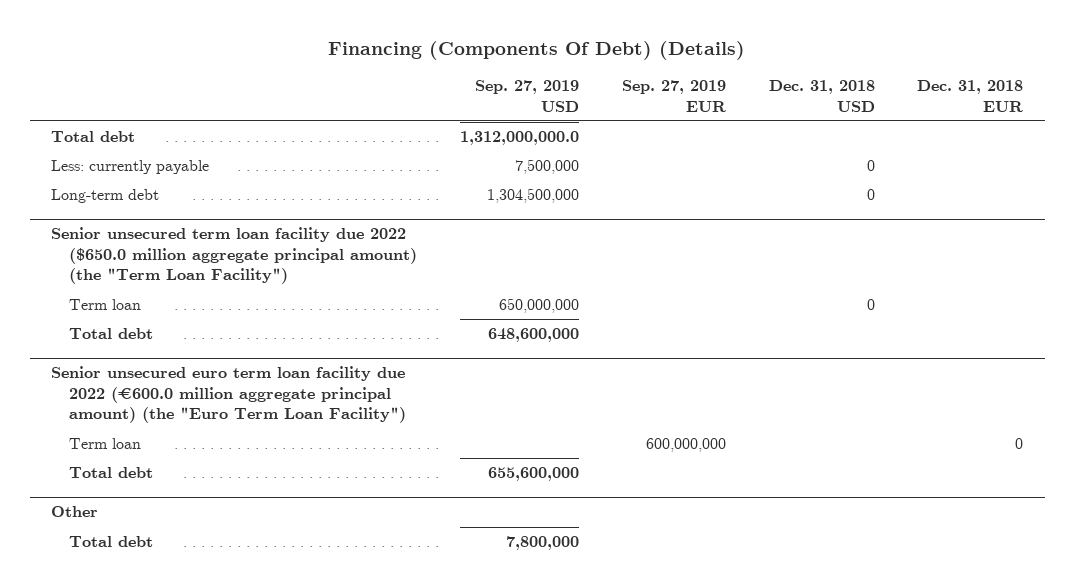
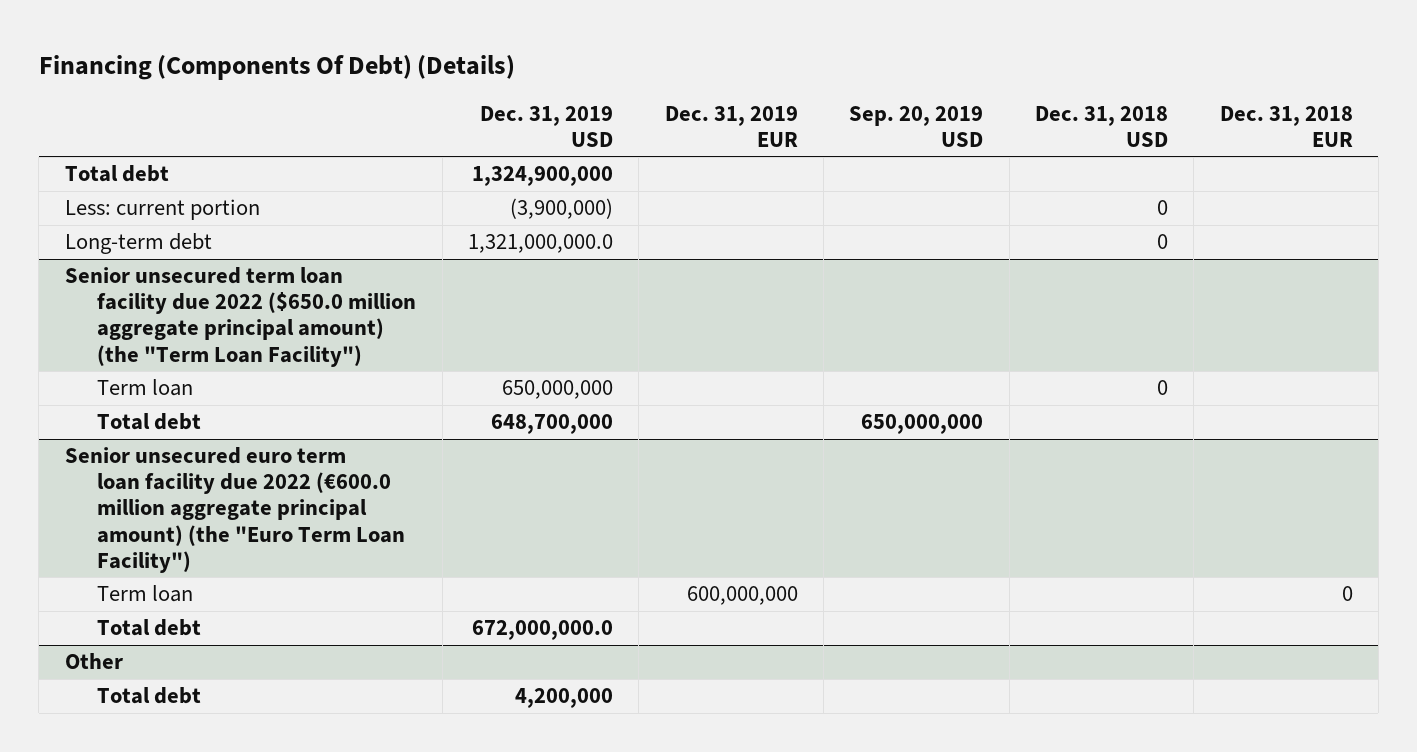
- | Sep. 27, 2019 USD | Sep. 27, 2019 EUR | Dec. 31, 2018 USD | Dec. 31, 2018 EUR
+ | Dec. 31, 2019 USD | Dec. 31, 2019 EUR | Sep. 20, 2019 USD | Dec. 31, 2018 USD | Dec. 31, 2018 EUR
- Less: currently payable | 7,500,000 | | 0 |
+ Less: current portion | (3,900,000) | | | 0 |

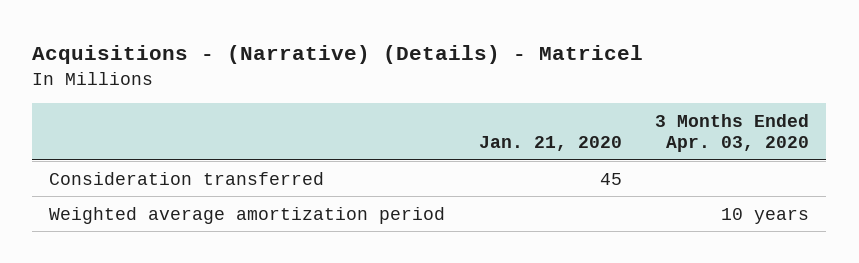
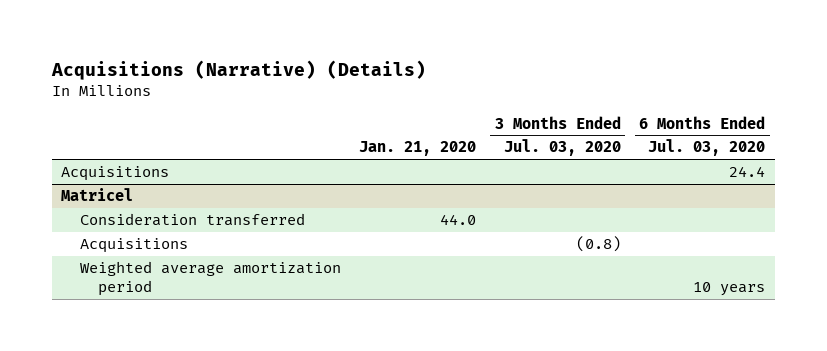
- Acquisitions - (Narrative) (Details) - Matricel
+ Acquisitions (Narrative) (Details)
- | Jan. 21, 2020 | 3 Months Ended Apr. 03, 2020
+ | Jan. 21, 2020 | 3 Months Ended Jul. 03, 2020 | 6 Months Ended Jul. 03, 2020
- Consideration transferred | 45 |
- Weighted average amortization period | | 10 years
+ Acquisitions | | | 24.4
+ Matricel
+ Consideration transferred | 44.0 | |
+ Acquisitions | | (0.8) |
+ Weighted average amortization period | | | 10 years

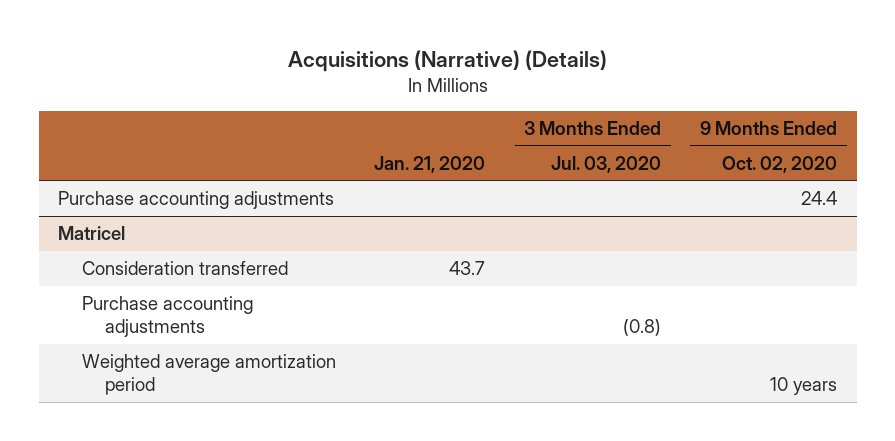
- | Jan. 21, 2020 | 3 Months Ended Jul. 03, 2020 | 6 Months Ended Jul. 03, 2020
+ | Jan. 21, 2020 | 3 Months Ended Jul. 03, 2020 | 9 Months Ended Oct. 02, 2020
- Acquisitions | | | 24.4
+ Purchase accounting adjustments | | | 24.4
@ Matricel
- Consideration transferred | 44.0 | |
- Acquisitions | | (0.8) |
+ Consideration transferred | 43.7 | |
+ Purchase accounting adjustments | | (0.8) |

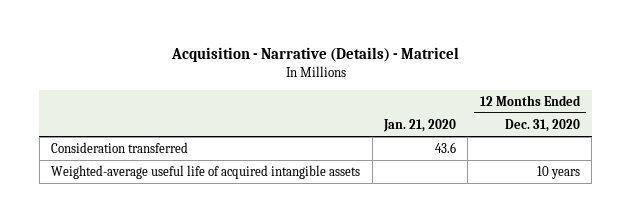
- Acquisitions (Narrative) (Details)
+ Acquisition - Narrative (Details) - Matricel
- | Jan. 21, 2020 | 3 Months Ended Jul. 03, 2020 | 9 Months Ended Oct. 02, 2020
+ | Jan. 21, 2020 | 12 Months Ended Dec. 31, 2020
- Purchase accounting adjustments | | | 24.4
- Matricel
- Consideration transferred | 43.7 | |
- Purchase accounting adjustments | | (0.8) |
- Weighted average amortization period | | | 10 years
+ Consideration transferred | 43.6 |
+ Weighted-average useful life of acquired intangible assets | | 10 years

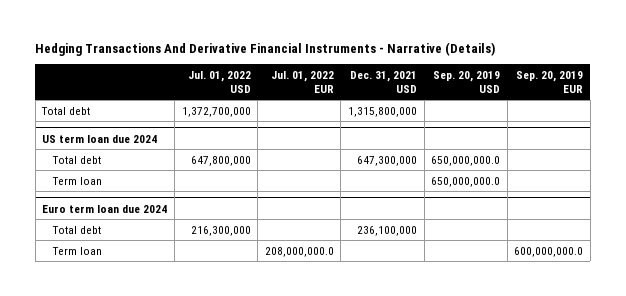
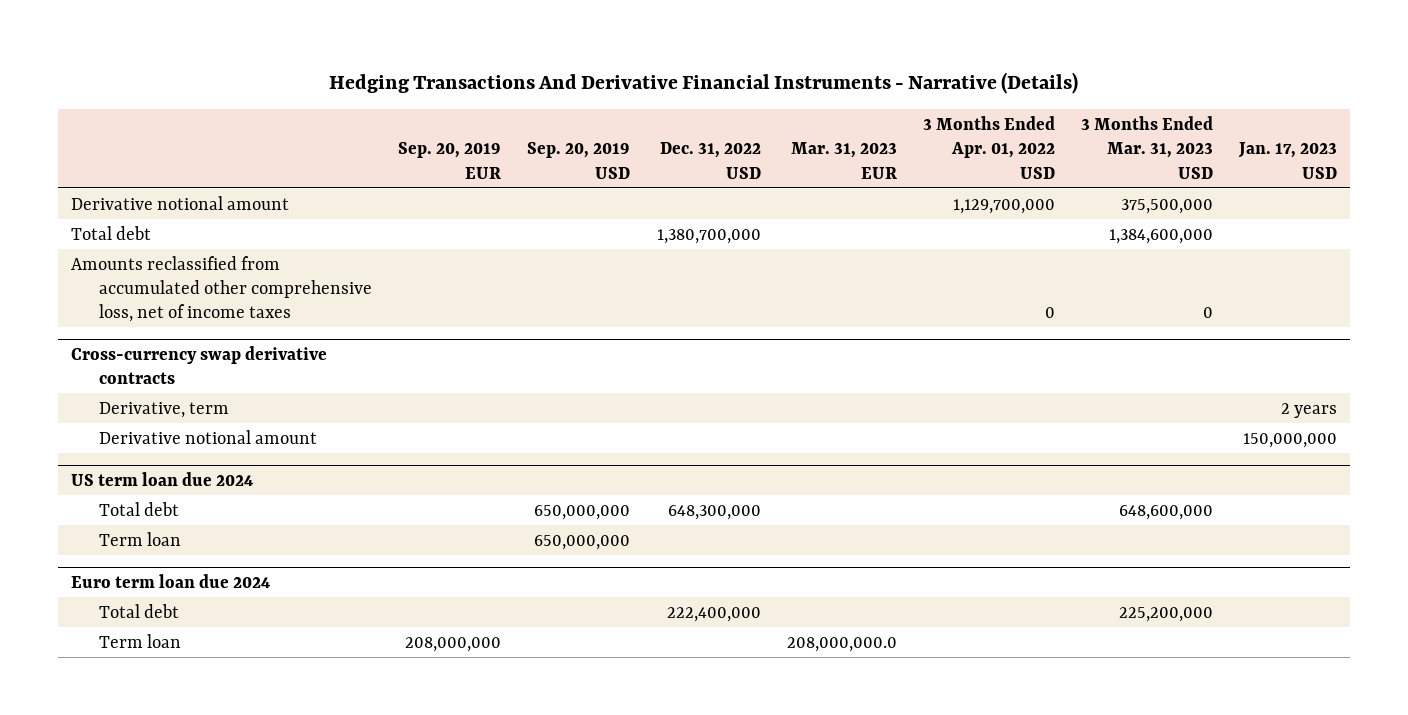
- | Jul. 01, 2022 USD | Jul. 01, 2022 EUR | Dec. 31, 2021 USD | Sep. 20, 2019 USD | Sep. 20, 2019 EUR
+ | Sep. 20, 2019 EUR | Sep. 20, 2019 USD | Dec. 31, 2022 USD | Mar. 31, 2023 EUR | 3 Months Ended Apr. 01, 2022 USD | 3 Months Ended Mar. 31, 2023 USD | Jan. 17, 2023 USD
+ Derivative notional amount | | | | | 1,129,700,000 | 375,500,000 |
+ Amounts reclassified from accumulated other comprehensive loss, net of income taxes | | | | | 0 | 0 |
+ Cross-currency swap derivative contracts
+ Derivative, term | | | | | | | 2 years
+ Derivative notional amount | | | | | | | 150,000,000
@ US term loan due 2024
- Total debt | 647,800,000 | | 647,300,000 | 650,000,000.0 |
- Term loan | | | | 650,000,000.0 |
+ Total debt | | 650,000,000 | 648,300,000 | | | 648,600,000 |
+ Term loan | | 650,000,000 | | | | |
@ Euro term loan due 2024
- Term loan | | 208,000,000.0 | | | 600,000,000.0
+ Term loan | 208,000,000 | | | 208,000,000.0 | | |

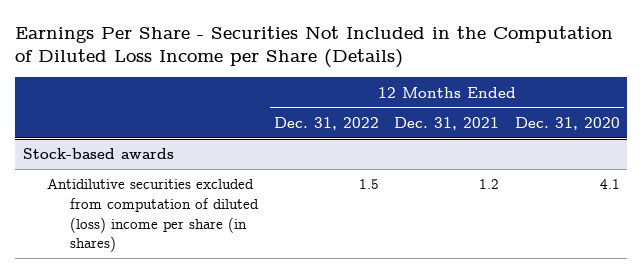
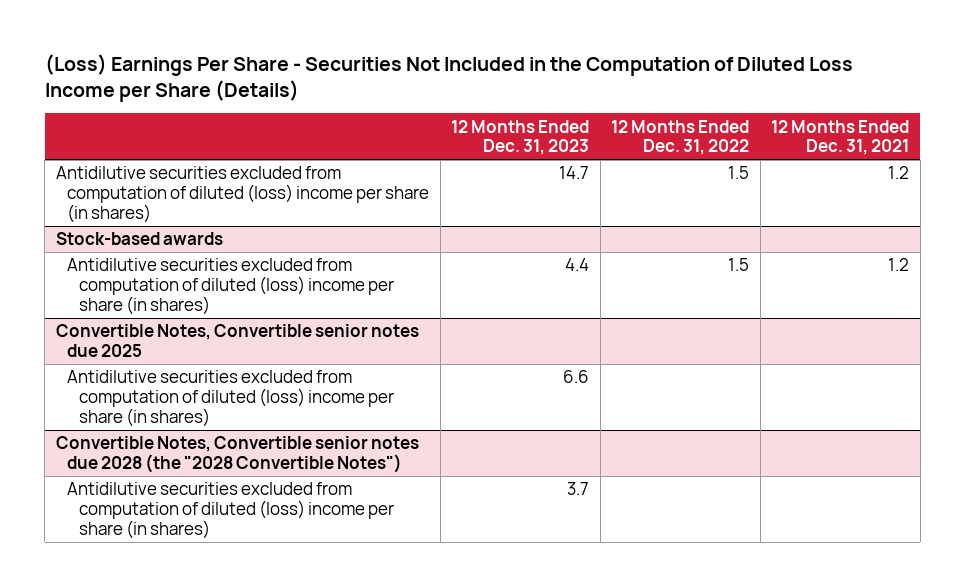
- Earnings Per Share - Securities Not Included in the Computation of Diluted Loss Income per Share (Details)
+ (Loss) Earnings Per Share - Securities Not Included in the Computation of Diluted Loss Income per Share (Details)
- | 12 Months Ended Dec. 31, 2022 | 12 Months Ended Dec. 31, 2021 | 12 Months Ended Dec. 31, 2020
+ | 12 Months Ended Dec. 31, 2023 | 12 Months Ended Dec. 31, 2022 | 12 Months Ended Dec. 31, 2021
+ Antidilutive securities excluded from computation of diluted (loss) income per share (in shares) | 14.7 | 1.5 | 1.2
+ Convertible Notes, Convertible senior notes due 2025
+ Antidilutive securities excluded from computation of diluted (loss) income per share (in shares) | 6.6 | |
+ Convertible Notes, Convertible senior notes due 2028 (the "2028 Convertible Notes")
+ Antidilutive securities excluded from computation of diluted (loss) income per share (in shares) | 3.7 | |

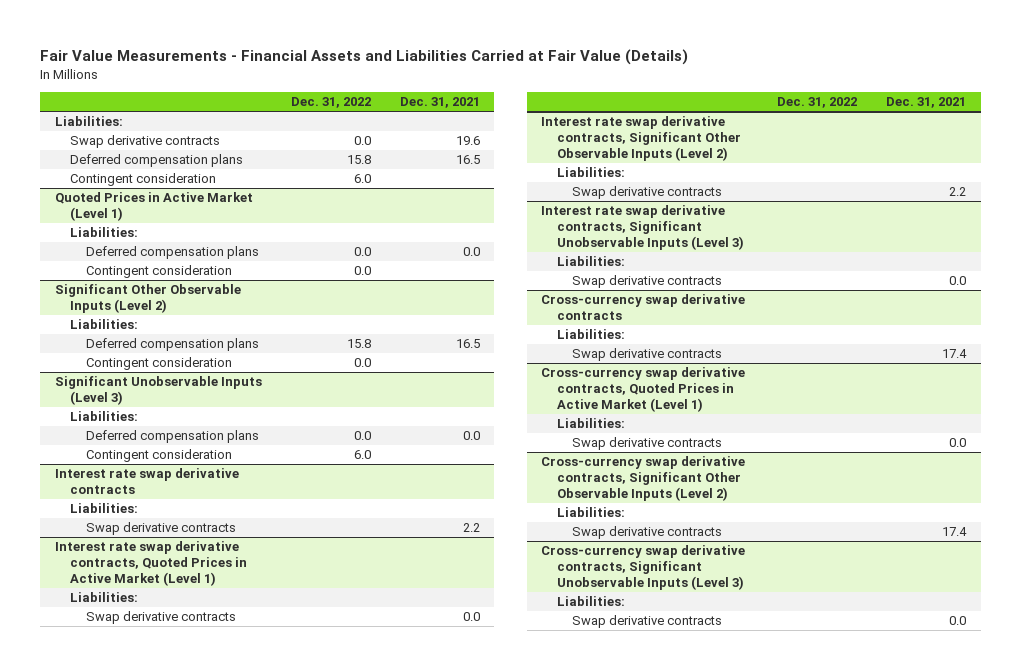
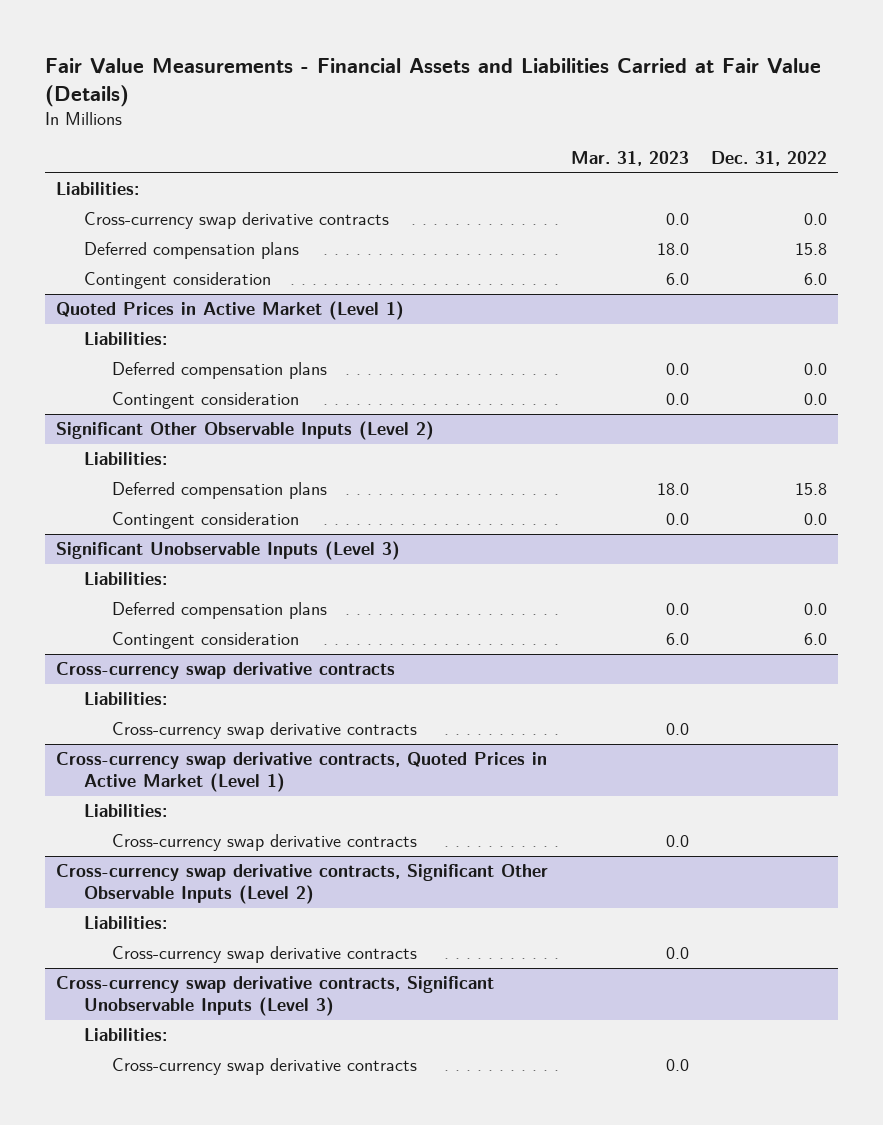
- | Dec. 31, 2022 | Dec. 31, 2021
+ | Mar. 31, 2023 | Dec. 31, 2022
- Swap derivative contracts | 0.0 | 19.6
+ Cross-currency swap derivative contracts | 0.0 | 0.0
- Interest rate swap derivative contracts
- Liabilities:
- Swap derivative contracts | | 2.2
- Interest rate swap derivative contracts, Quoted Prices in Active Market (Level 1)
- Liabilities:
- Swap derivative contracts | | 0.0
- Interest rate swap derivative contracts, Significant Other Observable Inputs (Level 2)
- Liabilities:
- Swap derivative contracts | | 2.2
- Interest rate swap derivative contracts, Significant Unobservable Inputs (Level 3)
- Liabilities:
- Swap derivative contracts | | 0.0
@ Cross-currency swap derivative contracts
- Swap derivative contracts | | 17.4
+ Cross-currency swap derivative contracts | 0.0 |
@ Cross-currency swap derivative contracts, Quoted Prices in Active Market (Level 1)
- Swap derivative contracts | | 0.0
+ Cross-currency swap derivative contracts | 0.0 |
@ Cross-currency swap derivative contracts, Significant Other Observable Inputs (Level 2)
- Swap derivative contracts | | 17.4
+ Cross-currency swap derivative contracts | 0.0 |
@ Cross-currency swap derivative contracts, Significant Unobservable Inputs (Level 3)
- Swap derivative contracts | | 0.0
+ Cross-currency swap derivative contracts | 0.0 |

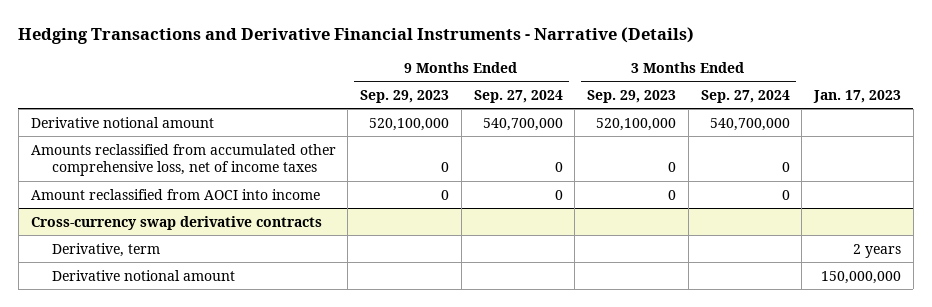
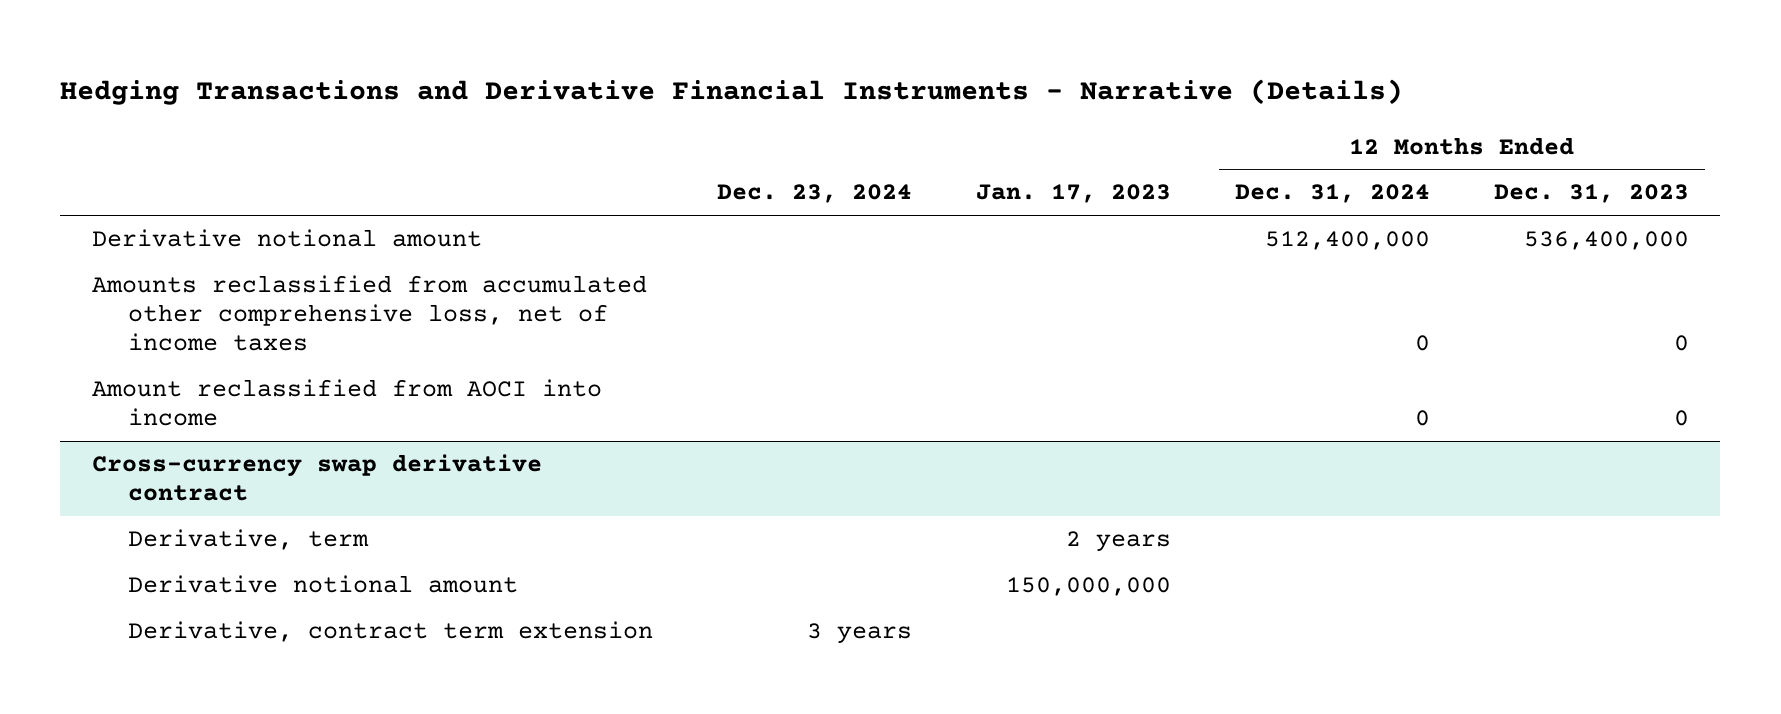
- | 9 Months Ended Sep. 29, 2023 | 9 Months Ended Sep. 27, 2024 | 3 Months Ended Sep. 29, 2023 | 3 Months Ended Sep. 27, 2024 | Jan. 17, 2023
+ | Dec. 23, 2024 | Jan. 17, 2023 | 12 Months Ended Dec. 31, 2024 | 12 Months Ended Dec. 31, 2023
- Cross-currency swap derivative contracts
+ Cross-currency swap derivative contract
+ Derivative, contract term extension | 3 years | | |

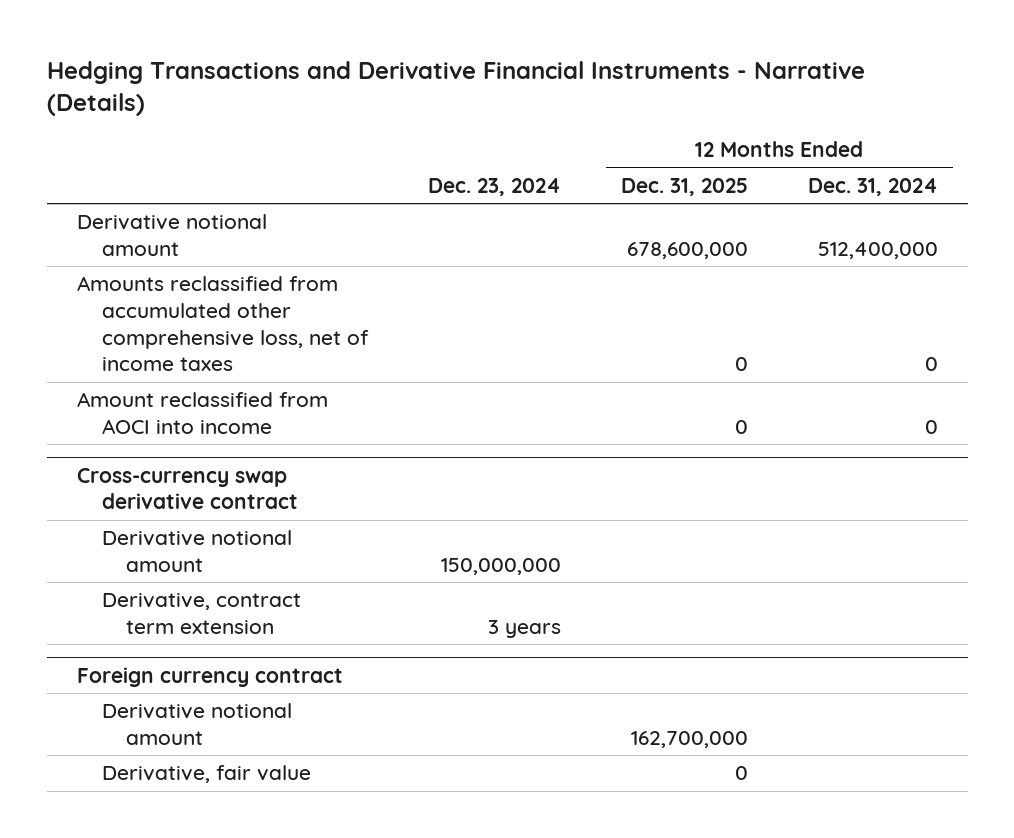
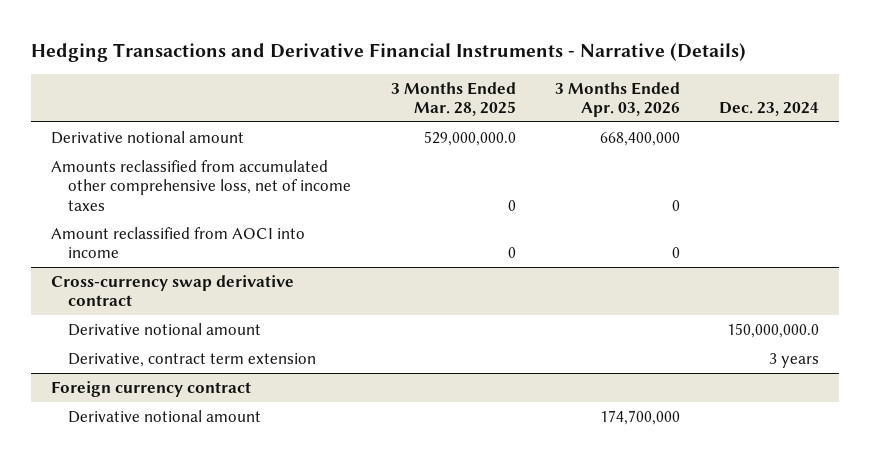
- | Dec. 23, 2024 | 12 Months Ended Dec. 31, 2025 | 12 Months Ended Dec. 31, 2024
+ | 3 Months Ended Mar. 28, 2025 | 3 Months Ended Apr. 03, 2026 | Dec. 23, 2024
@ Cross-currency swap derivative contract
- Derivative notional amount | 150,000,000 | |
+ Derivative notional amount | | | 150,000,000.0
@ Foreign currency contract
- Derivative, fair value | | 0 |

